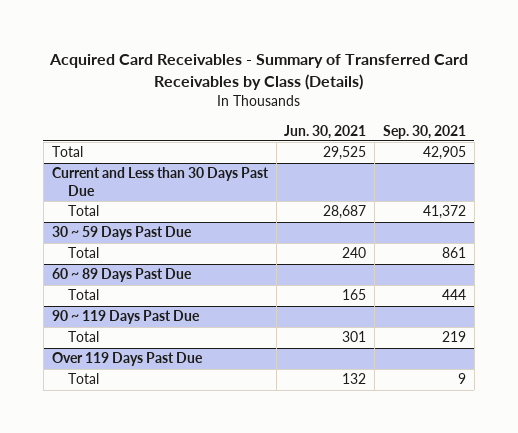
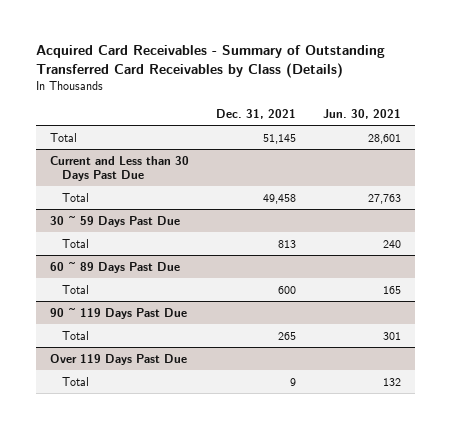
- Acquired Card Receivables - Summary of Transferred Card Receivables by Class (Details)
+ Acquired Card Receivables - Summary of Outstanding Transferred Card Receivables by Class (Details)
- | Jun. 30, 2021 | Sep. 30, 2021
+ | Dec. 31, 2021 | Jun. 30, 2021
- Total | 29,525 | 42,905
+ Total | 51,145 | 28,601
@ Current and Less than 30 Days Past Due
- Total | 28,687 | 41,372
+ Total | 49,458 | 27,763

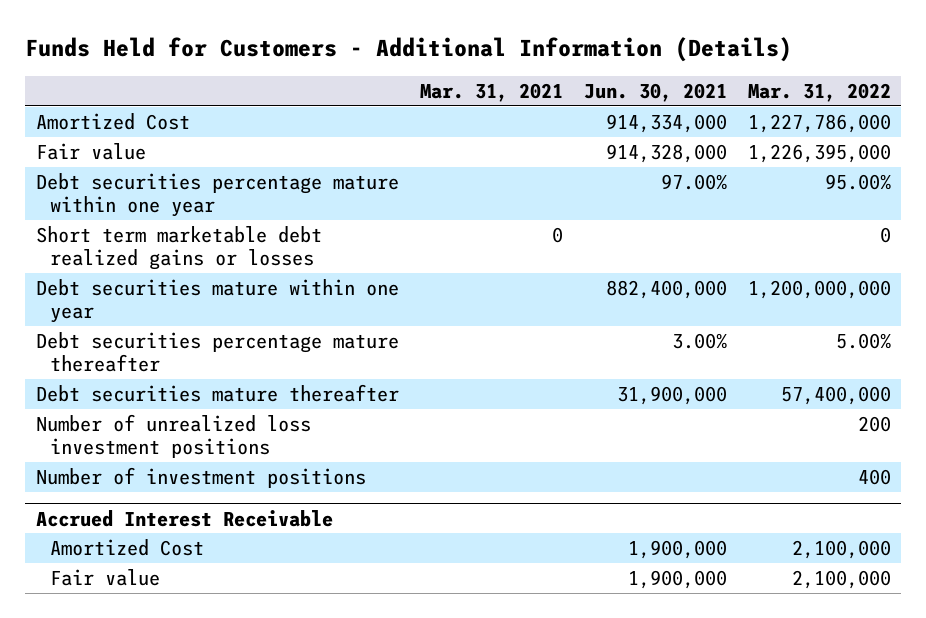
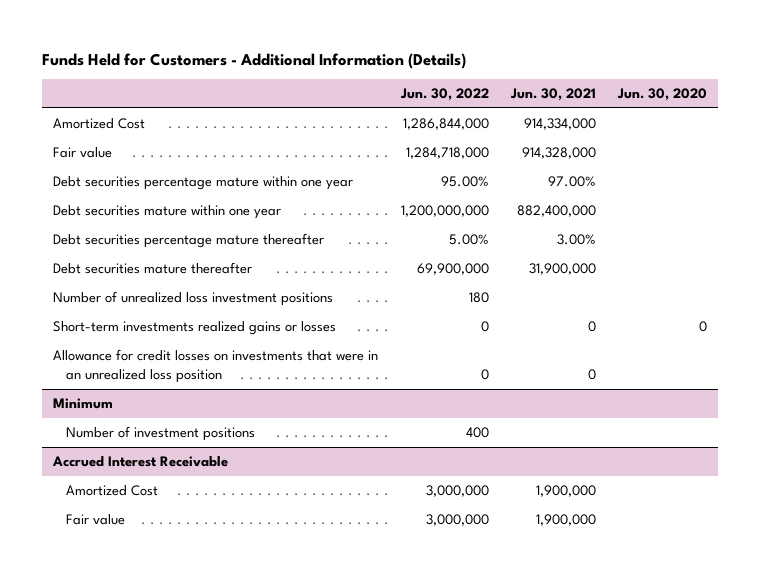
- | Mar. 31, 2021 | Jun. 30, 2021 | Mar. 31, 2022
+ | Jun. 30, 2022 | Jun. 30, 2021 | Jun. 30, 2020
- Short term marketable debt realized gains or losses | 0 | | 0
+ Short-term investments realized gains or losses | 0 | 0 | 0
+ Allowance for credit losses on investments that were in an unrealized loss position | 0 | 0 |
+ Minimum

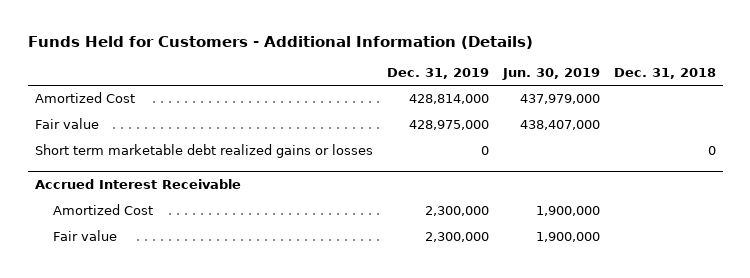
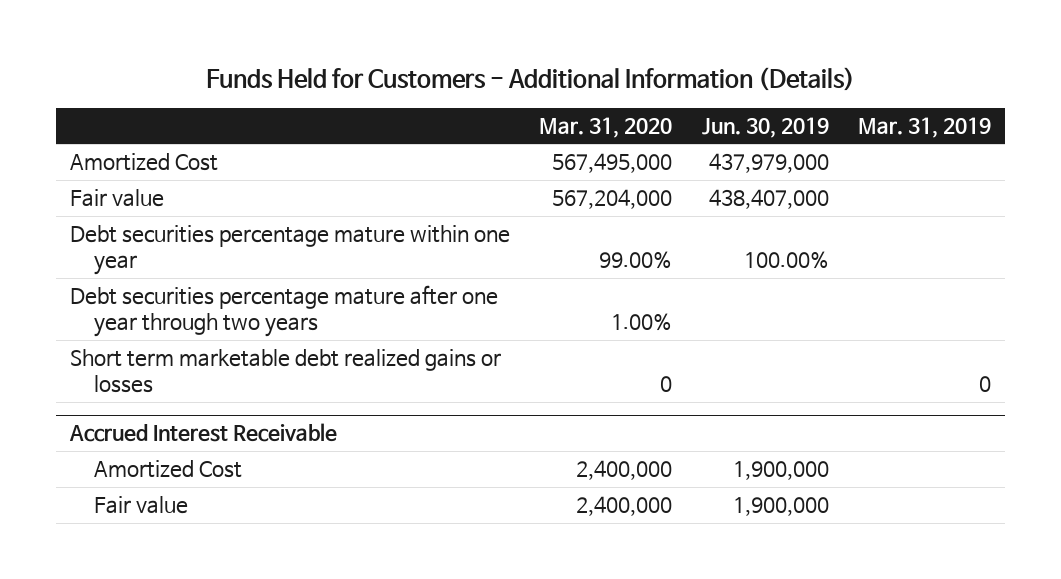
- | Dec. 31, 2019 | Jun. 30, 2019 | Dec. 31, 2018
+ | Mar. 31, 2020 | Jun. 30, 2019 | Mar. 31, 2019
+ Debt securities percentage mature within one year | 99.00% | 100.00% |
+ Debt securities percentage mature after one year through two years | 1.00% | |

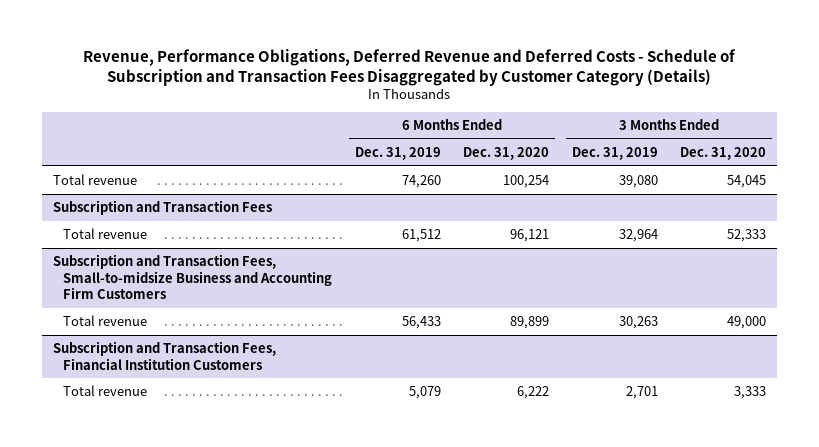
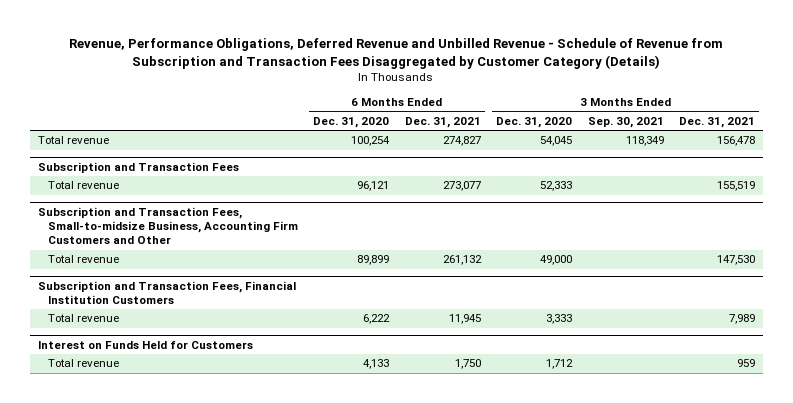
- Revenue, Performance Obligations, Deferred Revenue and Deferred Costs - Schedule of Subscription and Transaction Fees Disaggregated by Customer Category (Details)
+ Revenue, Performance Obligations, Deferred Revenue and Unbilled Revenue - Schedule of Revenue from Subscription and Transaction Fees Disaggregated by Customer Category (Details)
- | 6 Months Ended Dec. 31, 2019 | 6 Months Ended Dec. 31, 2020 | 3 Months Ended Dec. 31, 2019 | 3 Months Ended Dec. 31, 2020
+ | 6 Months Ended Dec. 31, 2020 | 6 Months Ended Dec. 31, 2021 | 3 Months Ended Dec. 31, 2020 | 3 Months Ended Sep. 30, 2021 | 3 Months Ended Dec. 31, 2021
- Subscription and Transaction Fees, Small-to-midsize Business and Accounting Firm Customers
+ Subscription and Transaction Fees, Small-to-midsize Business, Accounting Firm Customers and Other
+ Interest on Funds Held for Customers
+ Total revenue | 4,133 | 1,750 | 1,712 | | 959

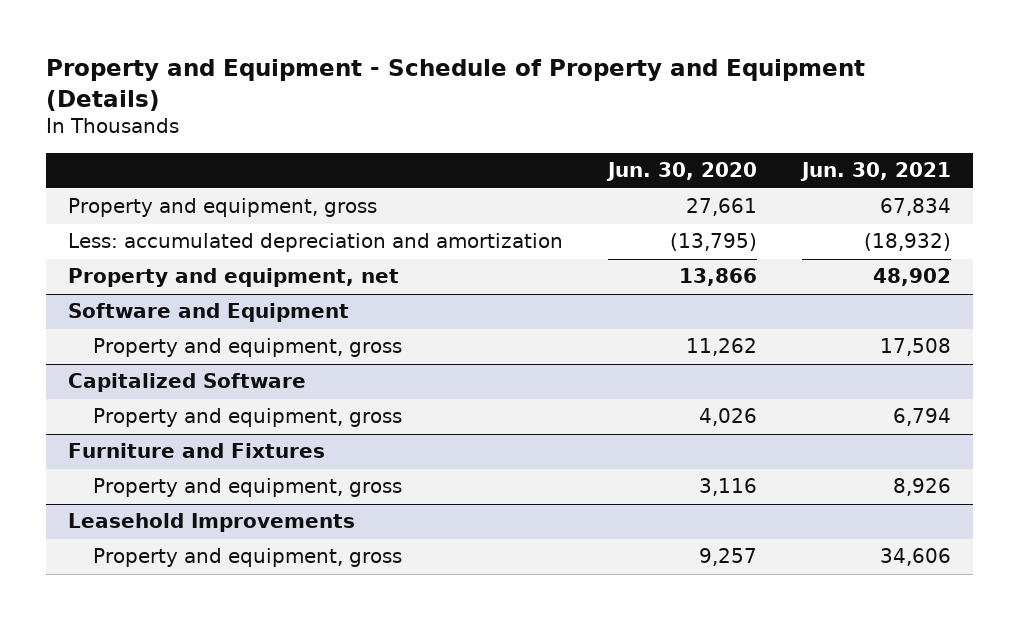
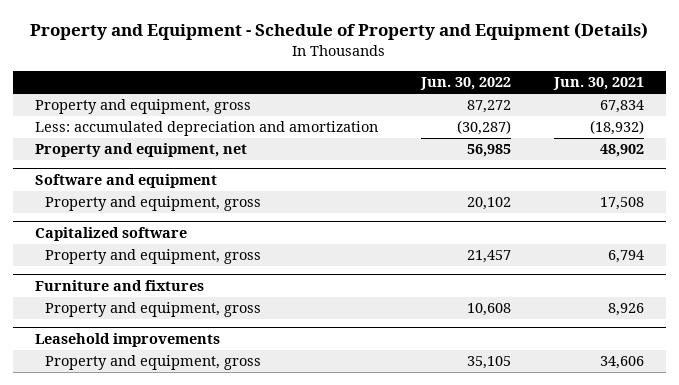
- | Jun. 30, 2020 | Jun. 30, 2021
+ | Jun. 30, 2022 | Jun. 30, 2021
- Software and Equipment
+ Software and equipment
- Capitalized Software
+ Capitalized software
- Furniture and Fixtures
+ Furniture and fixtures
- Leasehold Improvements
+ Leasehold improvements

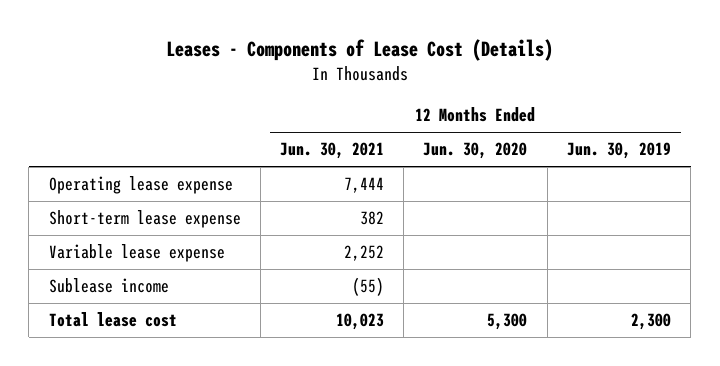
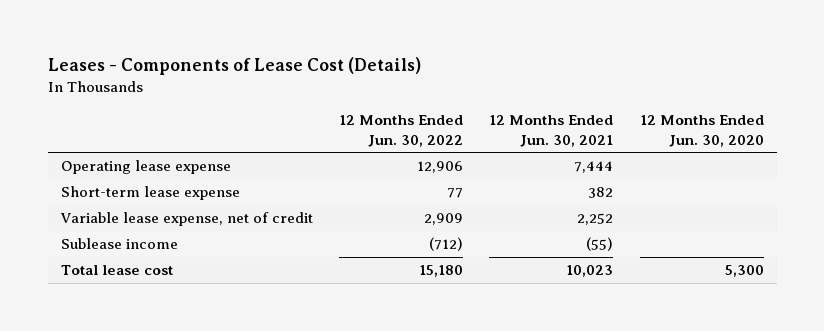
- | 12 Months Ended Jun. 30, 2021 | 12 Months Ended Jun. 30, 2020 | 12 Months Ended Jun. 30, 2019
+ | 12 Months Ended Jun. 30, 2022 | 12 Months Ended Jun. 30, 2021 | 12 Months Ended Jun. 30, 2020
- Variable lease expense | 2,252 | |
+ Variable lease expense, net of credit | 2,909 | 2,252 |

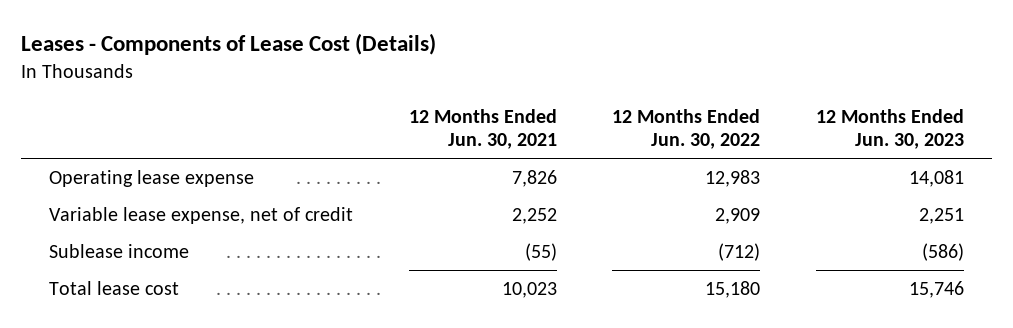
- | 12 Months Ended Jun. 30, 2022 | 12 Months Ended Jun. 30, 2021 | 12 Months Ended Jun. 30, 2020
+ | 12 Months Ended Jun. 30, 2021 | 12 Months Ended Jun. 30, 2022 | 12 Months Ended Jun. 30, 2023
- Operating lease expense | 12,906 | 7,444 |
- Short-term lease expense | 77 | 382 |
+ Operating lease expense | 7,826 | 12,983 | 14,081

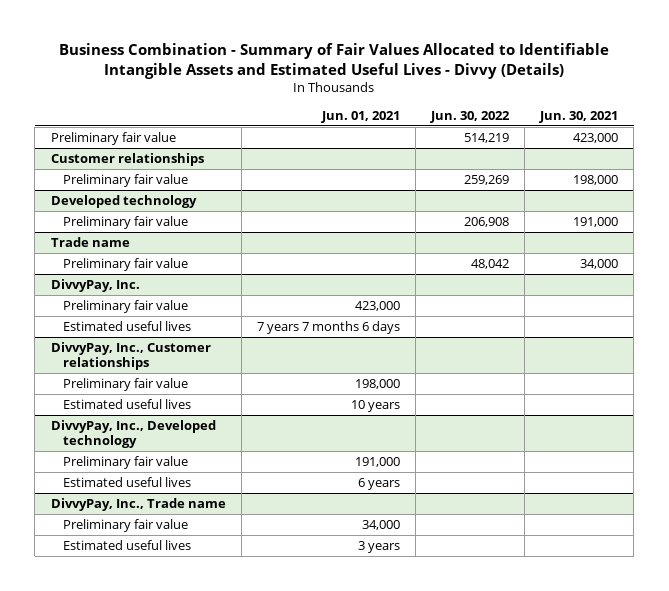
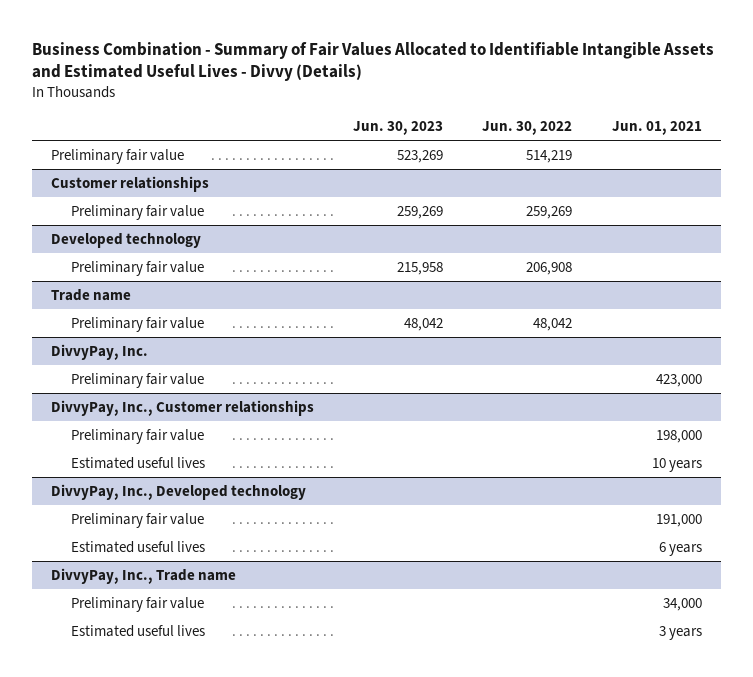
- | Jun. 01, 2021 | Jun. 30, 2022 | Jun. 30, 2021
+ | Jun. 30, 2023 | Jun. 30, 2022 | Jun. 01, 2021
@ DivvyPay, Inc.
- Estimated useful lives | 7 years 7 months 6 days | |

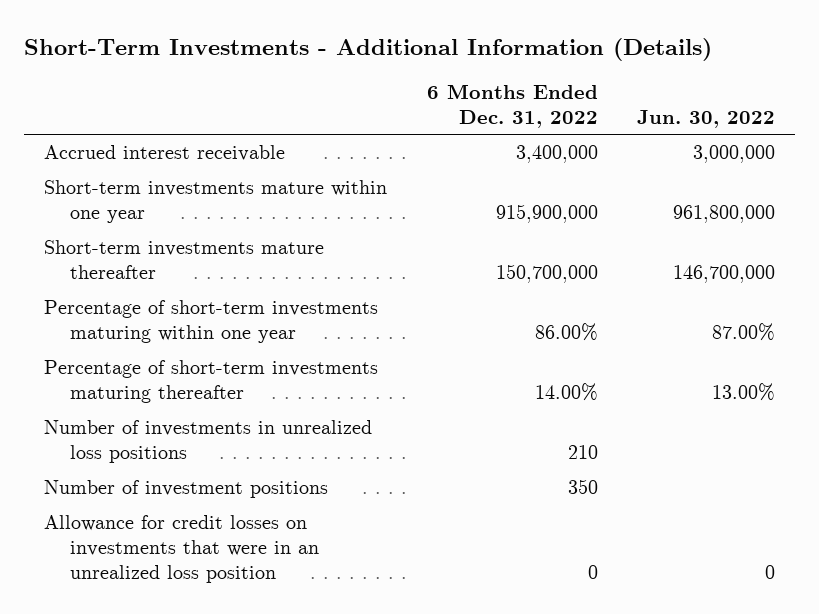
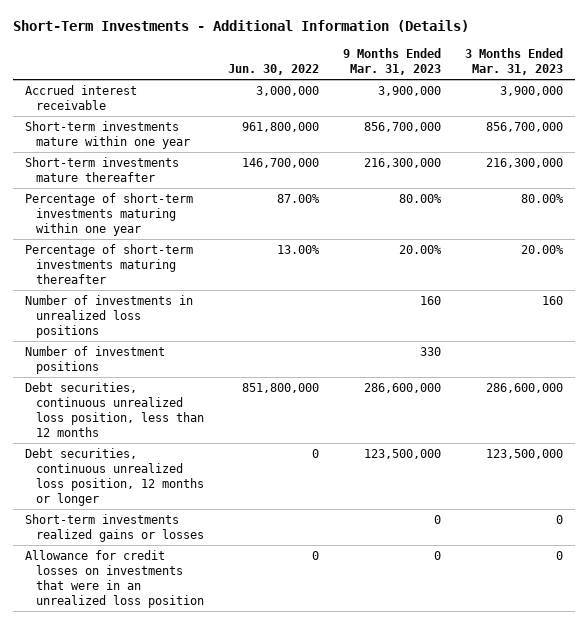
- | 6 Months Ended Dec. 31, 2022 | Jun. 30, 2022
+ | Jun. 30, 2022 | 9 Months Ended Mar. 31, 2023 | 3 Months Ended Mar. 31, 2023
+ Debt securities, continuous unrealized loss position, less than 12 months | 851,800,000 | 286,600,000 | 286,600,000
+ Debt securities, continuous unrealized loss position, 12 months or longer | 0 | 123,500,000 | 123,500,000
+ Short-term investments realized gains or losses | | 0 | 0

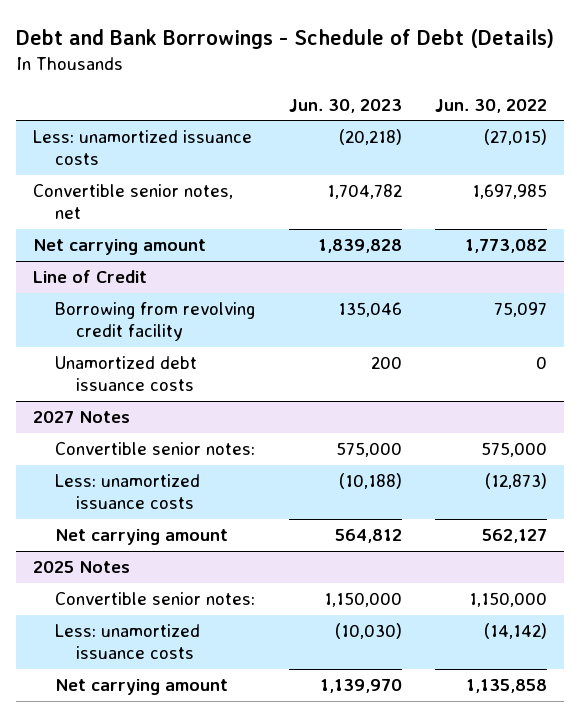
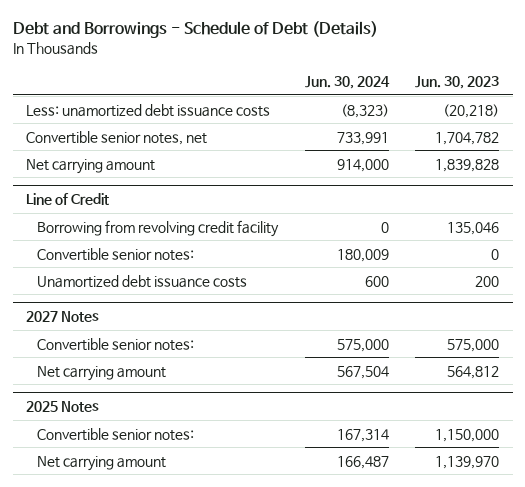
- Debt and Bank Borrowings - Schedule of Debt (Details)
+ Debt and Borrowings - Schedule of Debt (Details)
- | Jun. 30, 2023 | Jun. 30, 2022
+ | Jun. 30, 2024 | Jun. 30, 2023
- Less: unamortized issuance costs | (20,218) | (27,015)
+ Less: unamortized debt issuance costs | (8,323) | (20,218)
@ Line of Credit
+ Convertible senior notes: | 180,009 | 0
@ 2027 Notes
- Less: unamortized issuance costs | (10,188) | (12,873)
@ 2025 Notes
- Less: unamortized issuance costs | (10,030) | (14,142)

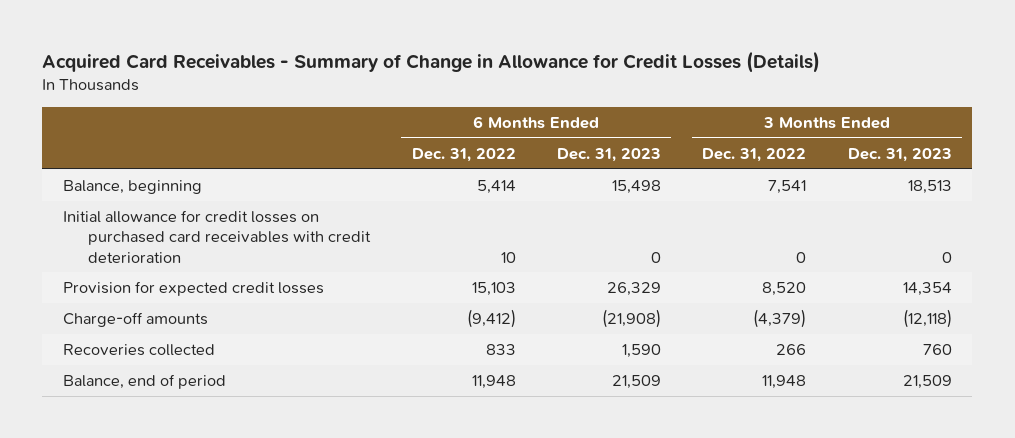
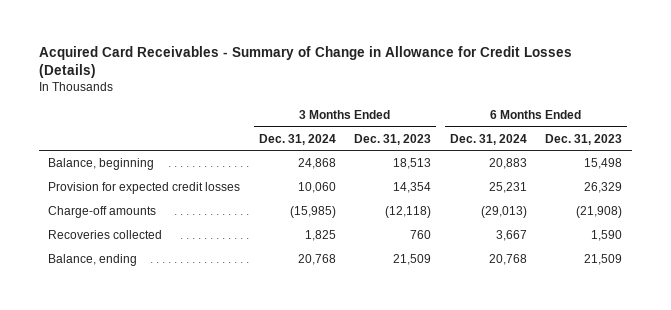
- | 6 Months Ended Dec. 31, 2022 | 6 Months Ended Dec. 31, 2023 | 3 Months Ended Dec. 31, 2022 | 3 Months Ended Dec. 31, 2023
+ | 3 Months Ended Dec. 31, 2024 | 3 Months Ended Dec. 31, 2023 | 6 Months Ended Dec. 31, 2024 | 6 Months Ended Dec. 31, 2023
- Initial allowance for credit losses on purchased card receivables with credit deterioration | 10 | 0 | 0 | 0
- Balance, end of period | 11,948 | 21,509 | 11,948 | 21,509
+ Balance, ending | 20,768 | 21,509 | 20,768 | 21,509

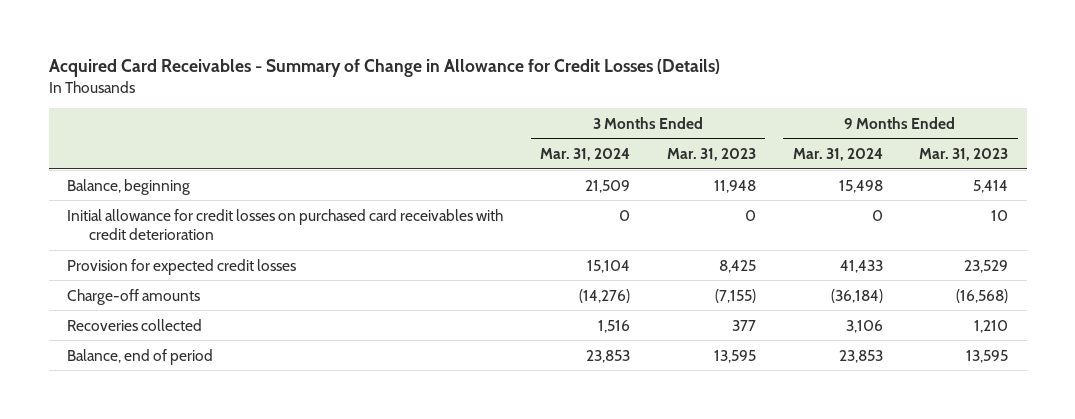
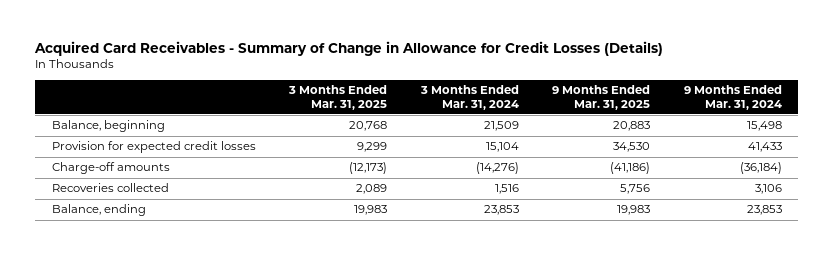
- | 3 Months Ended Mar. 31, 2024 | 3 Months Ended Mar. 31, 2023 | 9 Months Ended Mar. 31, 2024 | 9 Months Ended Mar. 31, 2023
+ | 3 Months Ended Mar. 31, 2025 | 3 Months Ended Mar. 31, 2024 | 9 Months Ended Mar. 31, 2025 | 9 Months Ended Mar. 31, 2024
- Initial allowance for credit losses on purchased card receivables with credit deterioration | 0 | 0 | 0 | 10
- Balance, end of period | 23,853 | 13,595 | 23,853 | 13,595
+ Balance, ending | 19,983 | 23,853 | 19,983 | 23,853

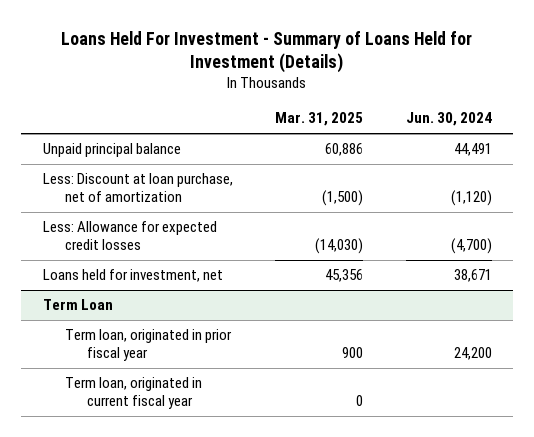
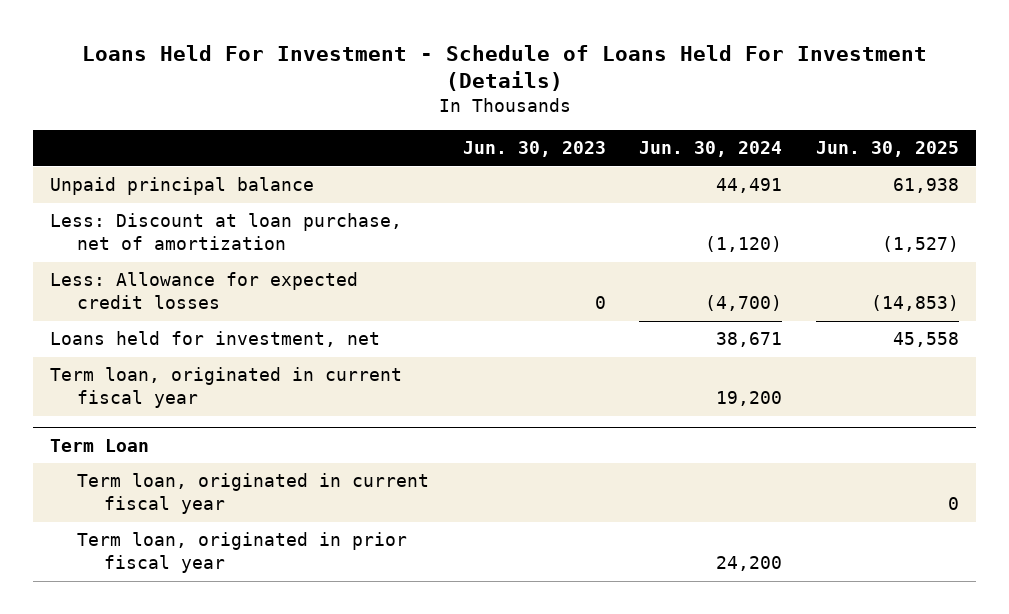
- Loans Held For Investment - Summary of Loans Held for Investment (Details)
+ Loans Held For Investment - Schedule of Loans Held For Investment (Details)
- | Mar. 31, 2025 | Jun. 30, 2024
+ | Jun. 30, 2023 | Jun. 30, 2024 | Jun. 30, 2025
+ Term loan, originated in current fiscal year | | 19,200 |
@ Term Loan
moved down: Term loan, originated in prior fiscal year | | 24,200 |

